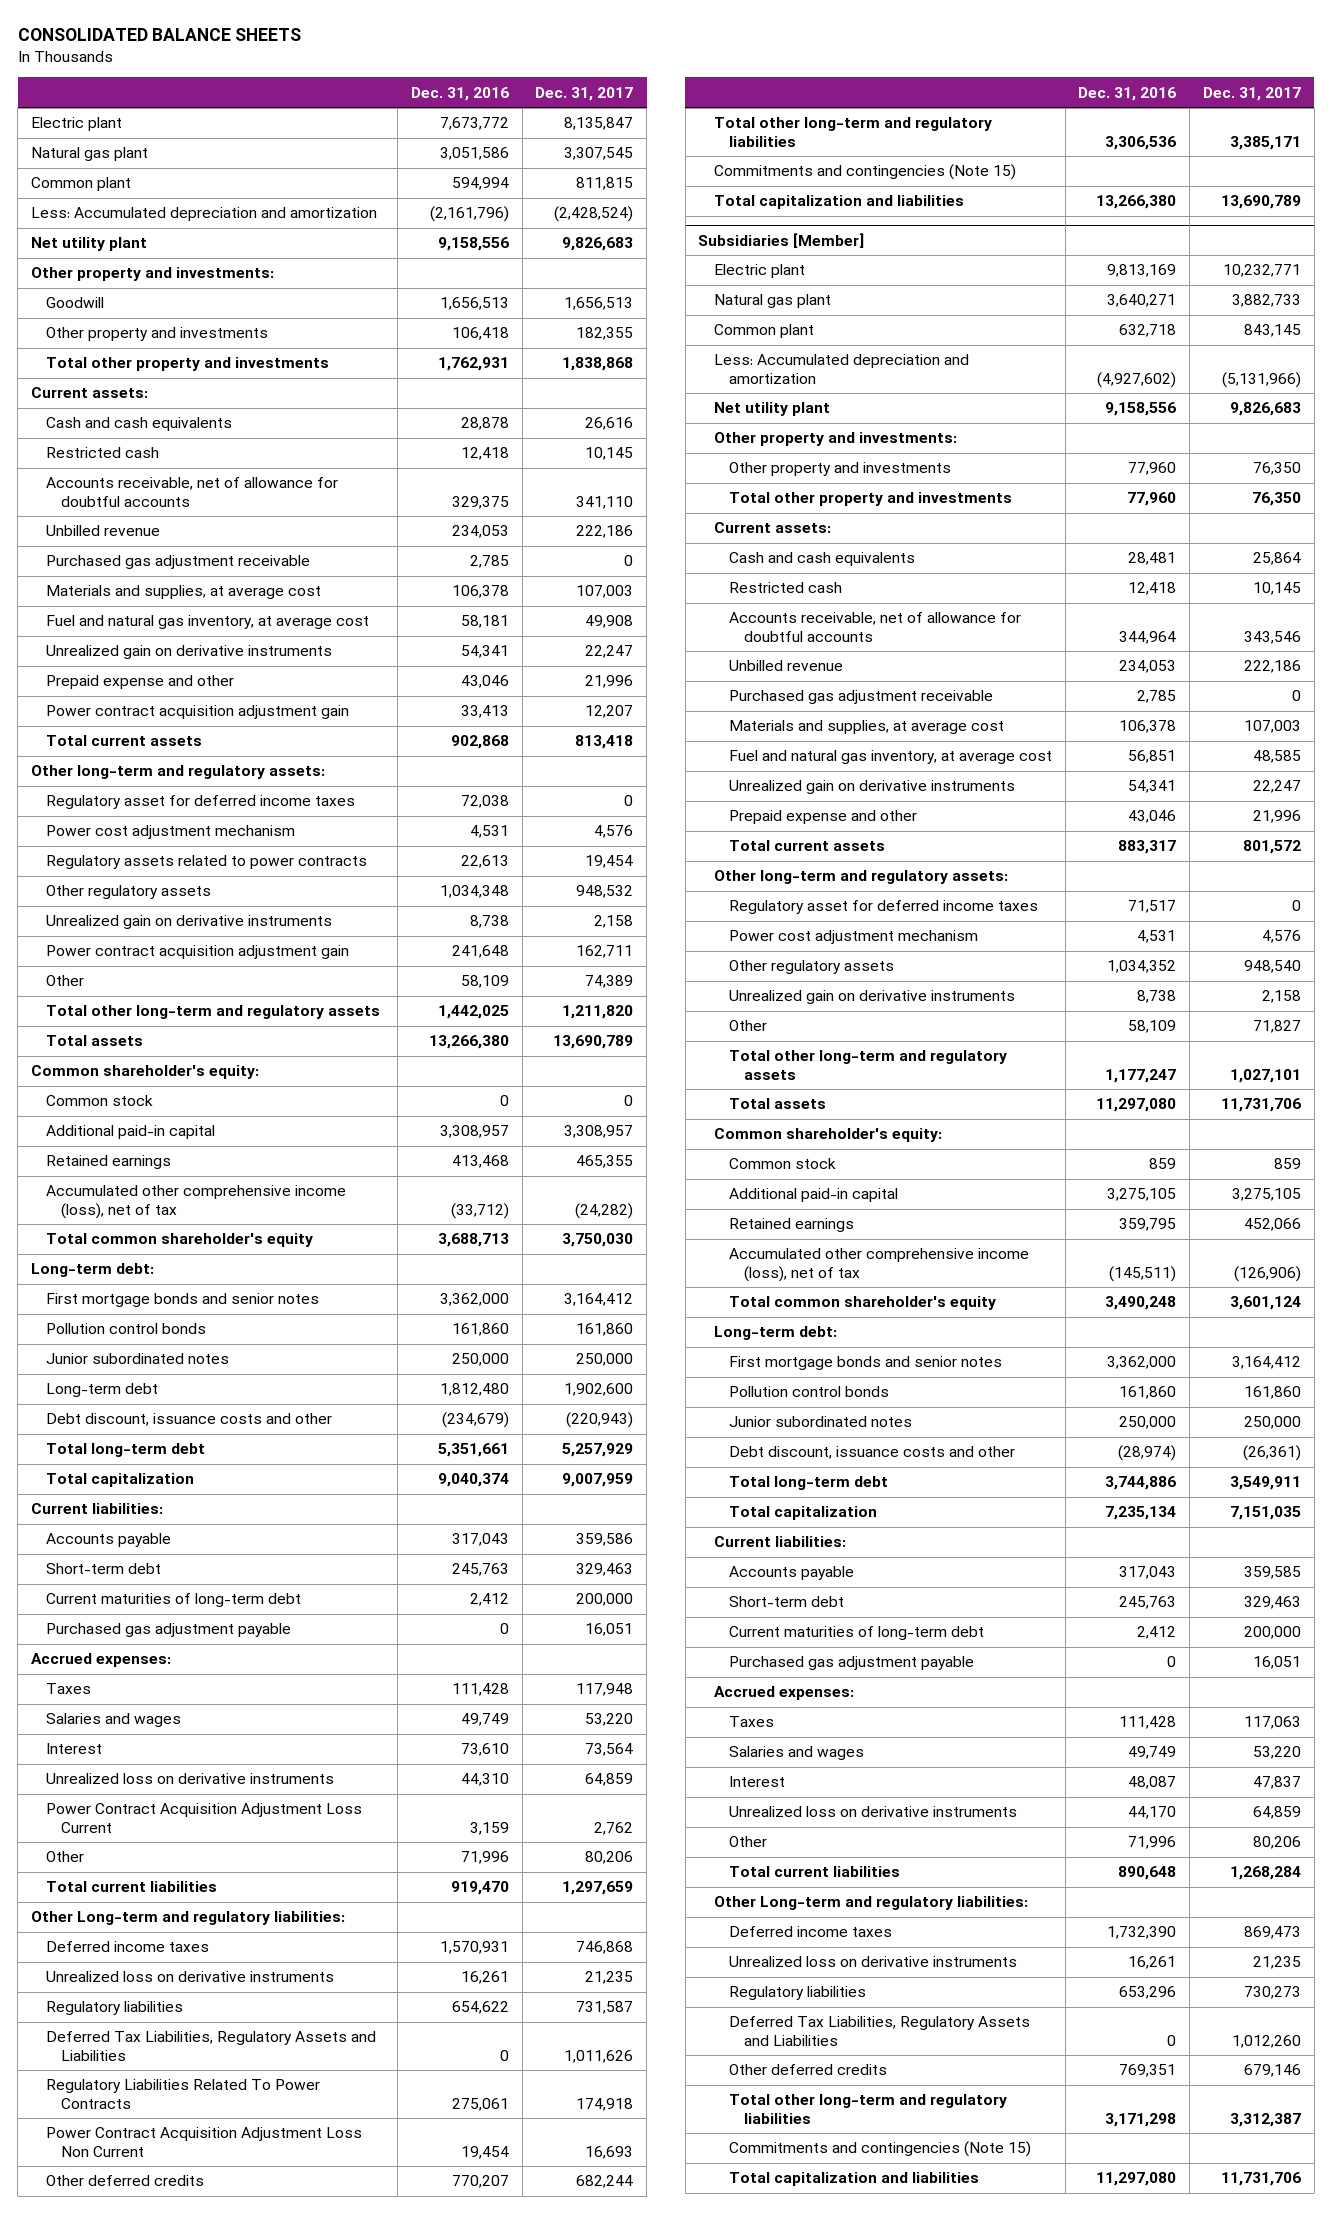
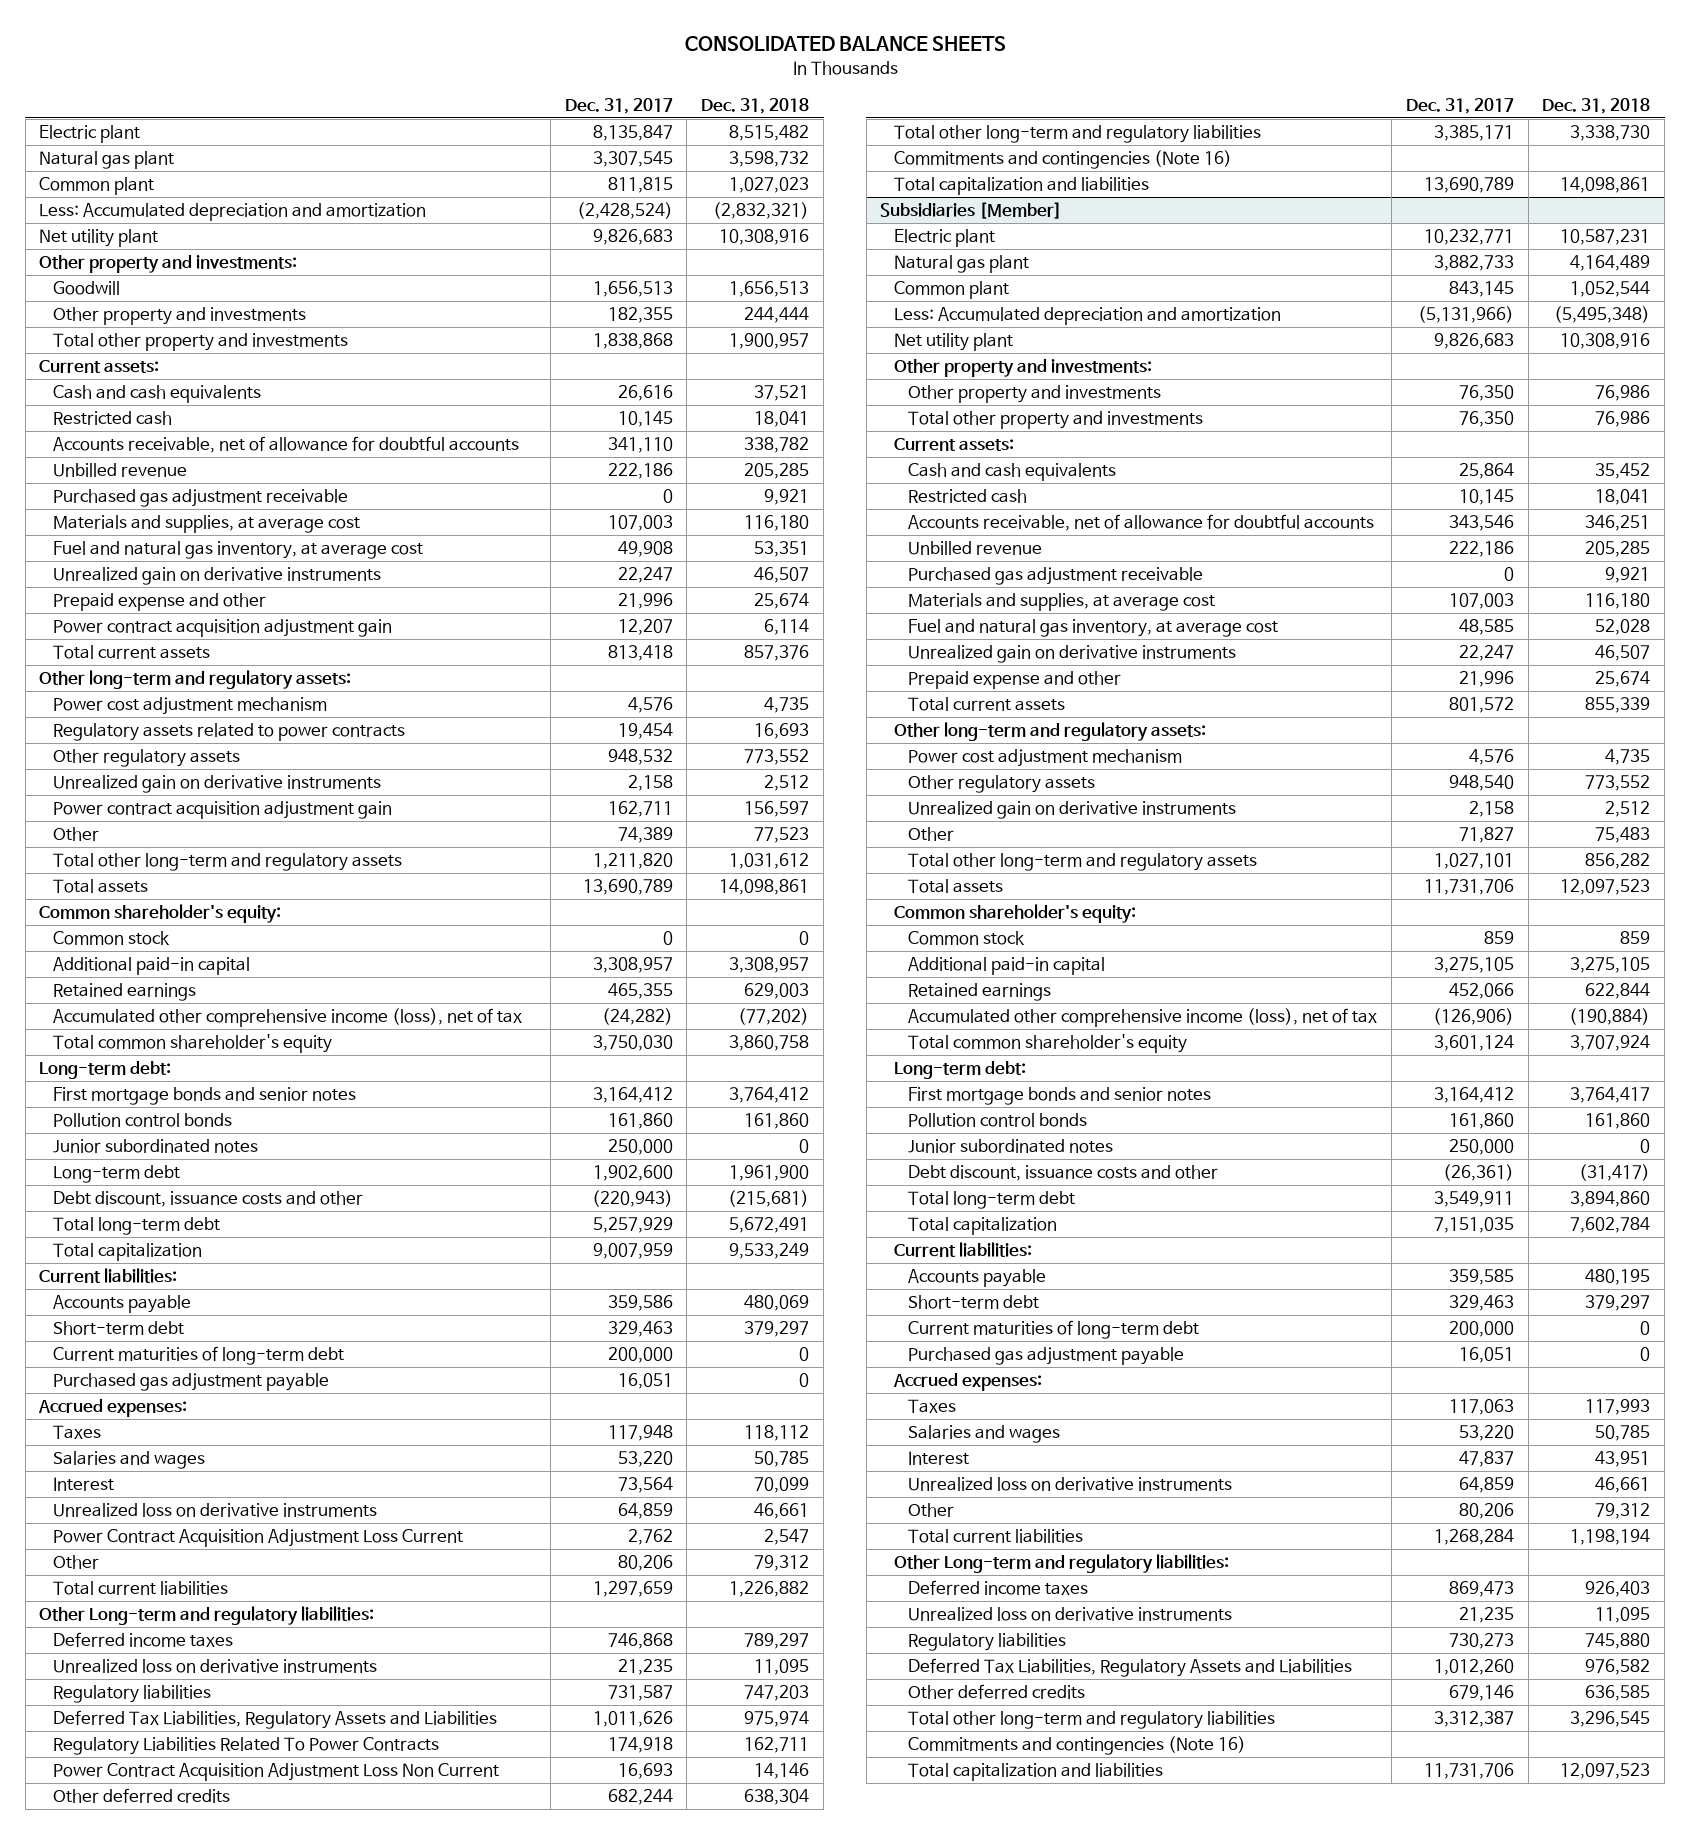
- | Dec. 31, 2016 | Dec. 31, 2017
+ | Dec. 31, 2017 | Dec. 31, 2018
- Regulatory asset for deferred income taxes | 72,038 | 0
- Commitments and contingencies (Note 15)
+ Commitments and contingencies (Note 16)
@ Subsidiaries [Member]
- Regulatory asset for deferred income taxes | 71,517 | 0
- Commitments and contingencies (Note 15)
+ Commitments and contingencies (Note 16)

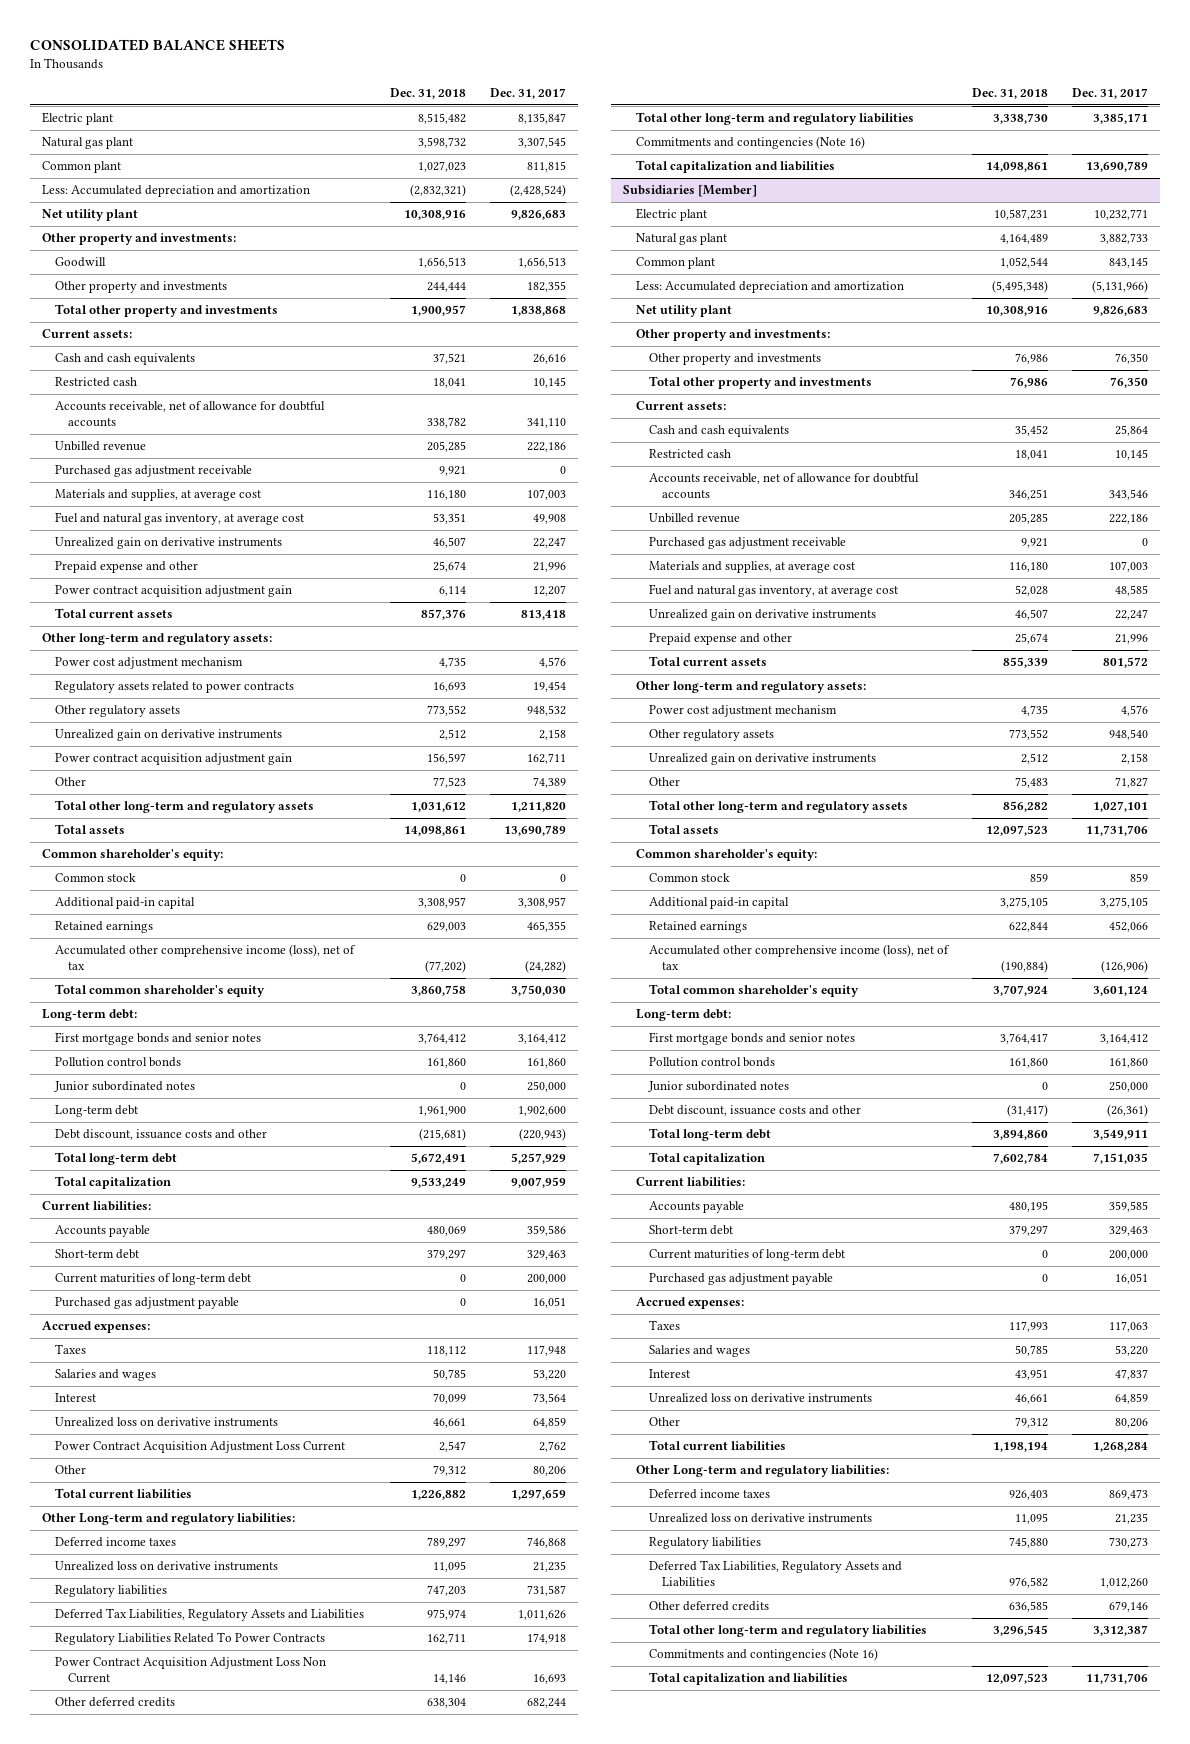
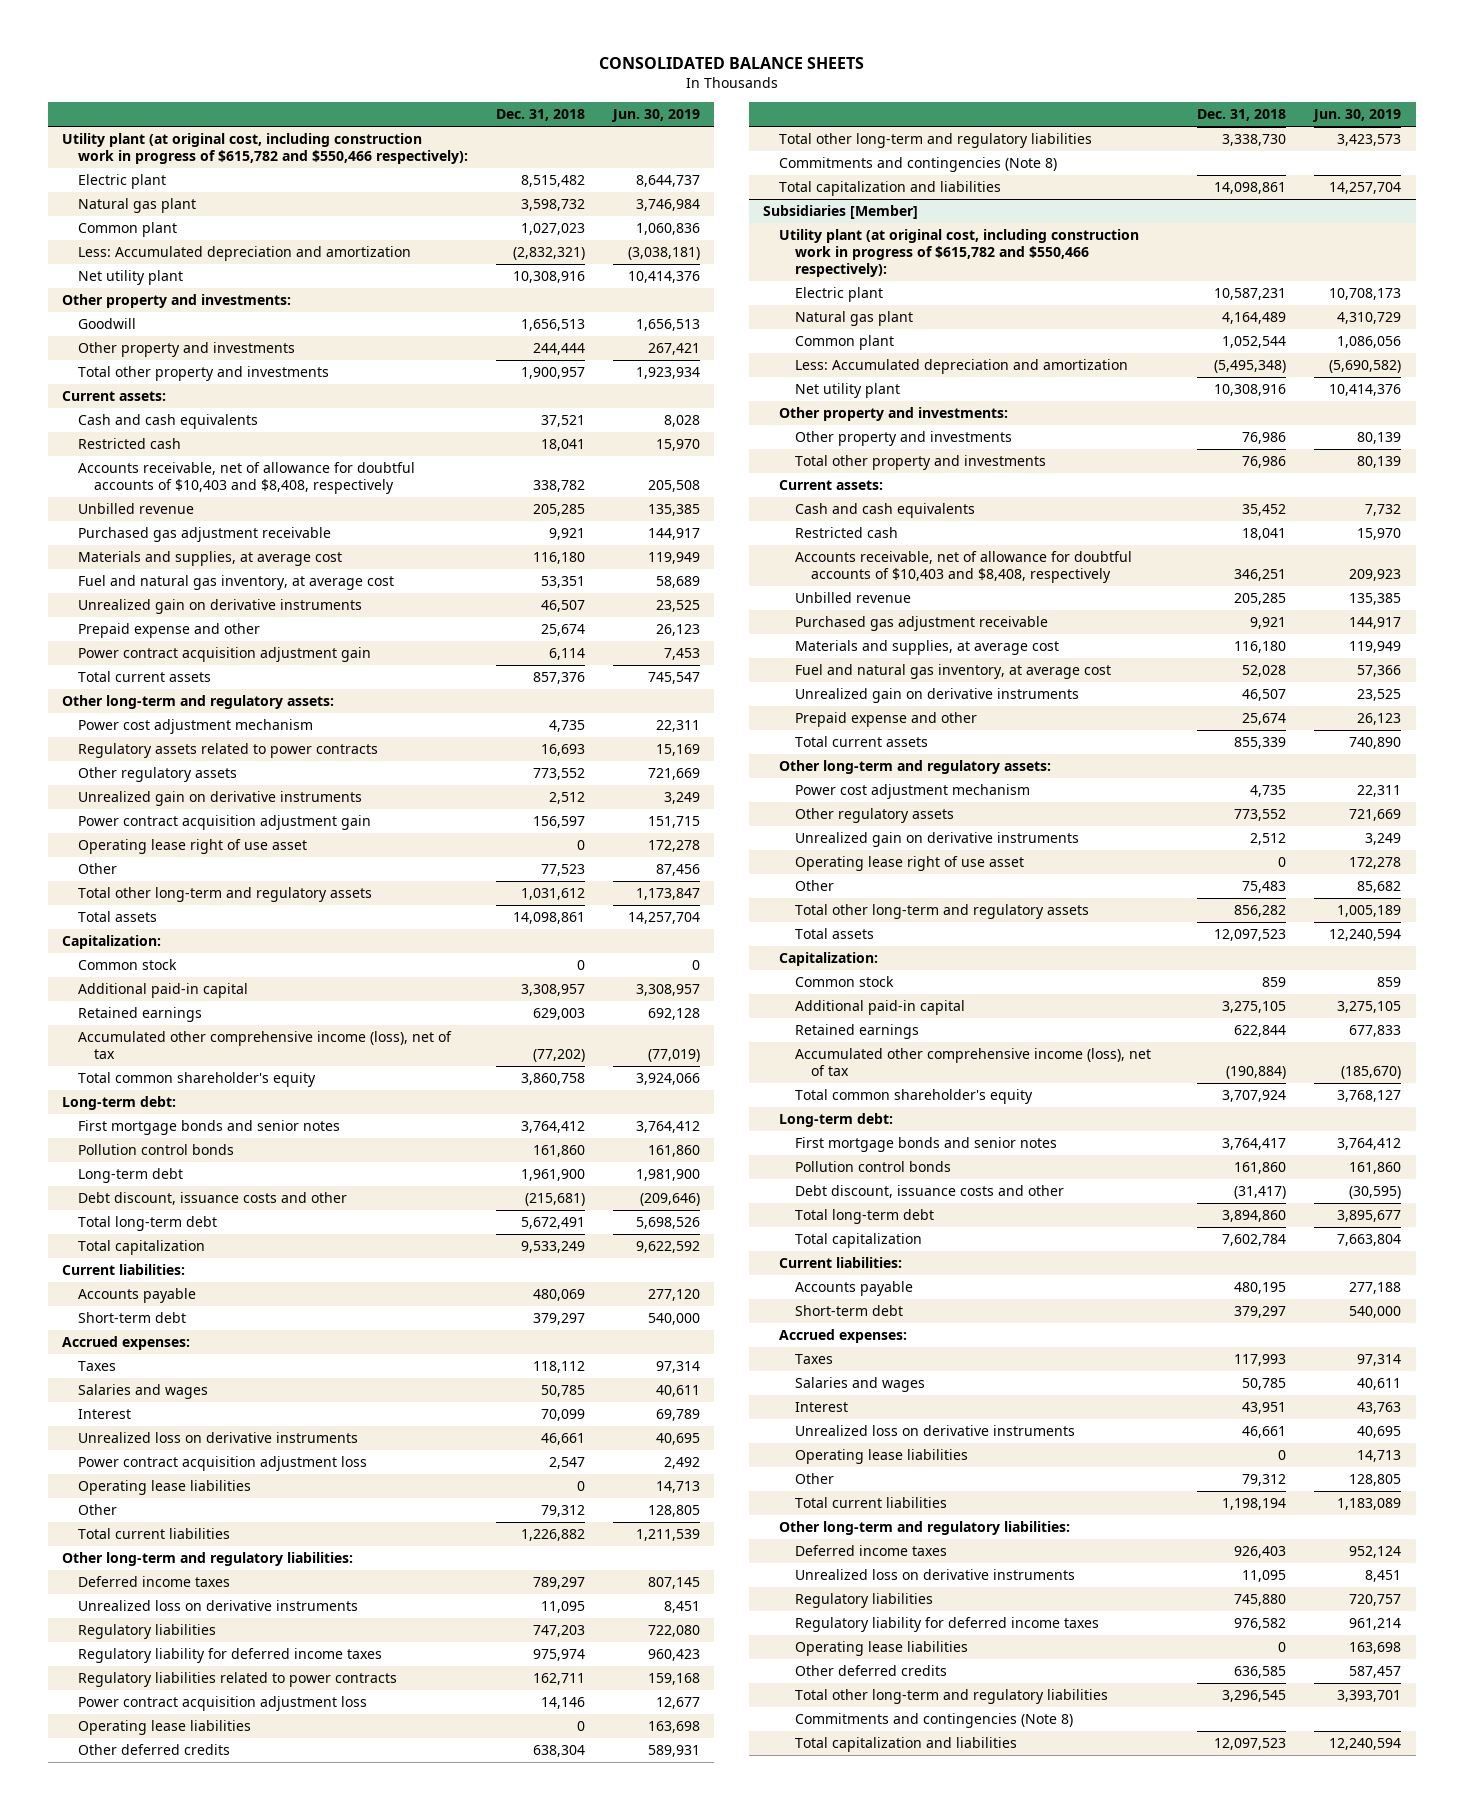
- | Dec. 31, 2018 | Dec. 31, 2017
+ | Dec. 31, 2018 | Jun. 30, 2019
+ Utility plant (at original cost, including construction work in progress of $615,782 and $550,466 respectively):
- Accounts receivable, net of allowance for doubtful accounts | 338,782 | 341,110
+ Accounts receivable, net of allowance for doubtful accounts of $10,403 and $8,408, respectively | 338,782 | 205,508
+ Operating lease right of use asset | 0 | 172,278
- Common shareholder's equity:
+ Capitalization:
- Junior subordinated notes | 0 | 250,000
- Current maturities of long-term debt | 0 | 200,000
- Purchased gas adjustment payable | 0 | 16,051
- Power Contract Acquisition Adjustment Loss Current | 2,547 | 2,762
+ Power contract acquisition adjustment loss | 2,547 | 2,492
+ Operating lease liabilities | 0 | 14,713
- Other Long-term and regulatory liabilities:
+ Other long-term and regulatory liabilities:
- Deferred Tax Liabilities, Regulatory Assets and Liabilities | 975,974 | 1,011,626
- Regulatory Liabilities Related To Power Contracts | 162,711 | 174,918
- Power Contract Acquisition Adjustment Loss Non Current | 14,146 | 16,693
+ Regulatory liability for deferred income taxes | 975,974 | 960,423
+ Regulatory liabilities related to power contracts | 162,711 | 159,168
+ Power contract acquisition adjustment loss | 14,146 | 12,677
+ Operating lease liabilities | 0 | 163,698
- Commitments and contingencies (Note 16)
+ Commitments and contingencies (Note 8)
@ Subsidiaries [Member]
+ Utility plant (at original cost, including construction work in progress of $615,782 and $550,466 respectively):
- Accounts receivable, net of allowance for doubtful accounts | 346,251 | 343,546
+ Accounts receivable, net of allowance for doubtful accounts of $10,403 and $8,408, respectively | 346,251 | 209,923
+ Operating lease right of use asset | 0 | 172,278
- Common shareholder's equity:
+ Capitalization:
- Junior subordinated notes | 0 | 250,000
- Current maturities of long-term debt | 0 | 200,000
- Purchased gas adjustment payable | 0 | 16,051
+ Operating lease liabilities | 0 | 14,713
- Other Long-term and regulatory liabilities:
+ Other long-term and regulatory liabilities:
- Deferred Tax Liabilities, Regulatory Assets and Liabilities | 976,582 | 1,012,260
+ Regulatory liability for deferred income taxes | 976,582 | 961,214
+ Operating lease liabilities | 0 | 163,698
- Commitments and contingencies (Note 16)
+ Commitments and contingencies (Note 8)

